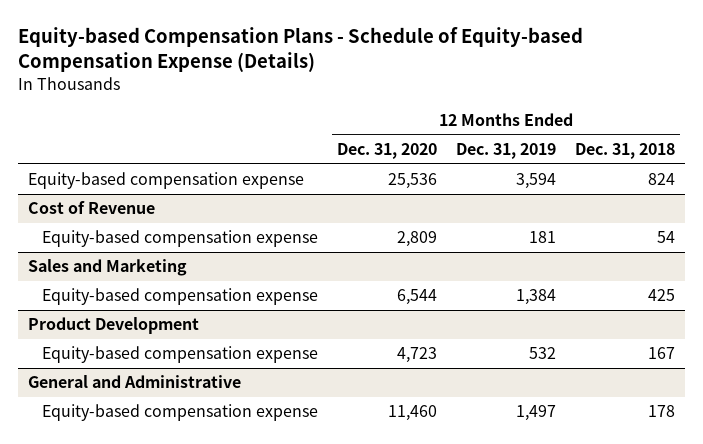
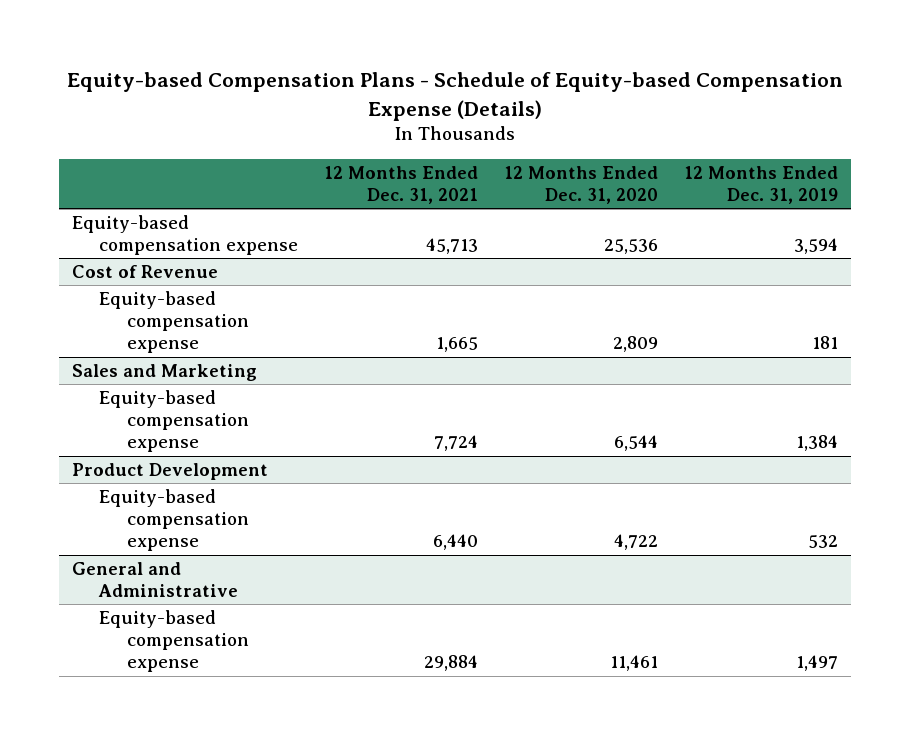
- | 12 Months Ended Dec. 31, 2020 | 12 Months Ended Dec. 31, 2019 | 12 Months Ended Dec. 31, 2018
+ | 12 Months Ended Dec. 31, 2021 | 12 Months Ended Dec. 31, 2020 | 12 Months Ended Dec. 31, 2019
@ Product Development
- Equity-based compensation expense | 4,723 | 532 | 167
+ Equity-based compensation expense | 6,440 | 4,722 | 532
@ General and Administrative
- Equity-based compensation expense | 11,460 | 1,497 | 178
+ Equity-based compensation expense | 29,884 | 11,461 | 1,497

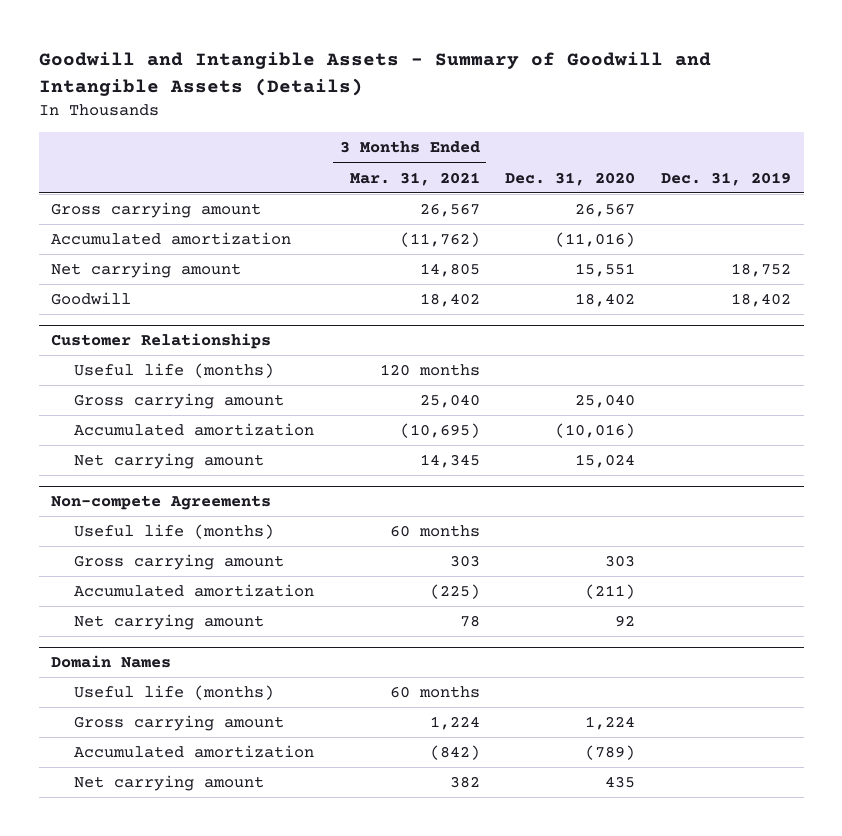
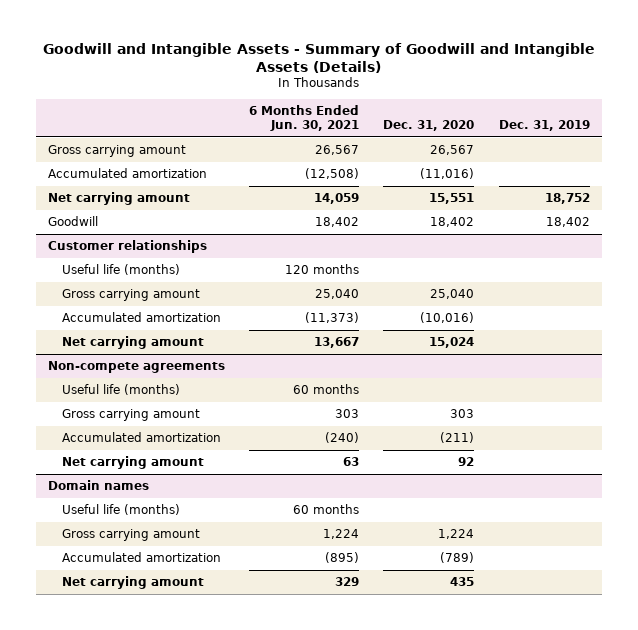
- | 3 Months Ended Mar. 31, 2021 | Dec. 31, 2020 | Dec. 31, 2019
+ | 6 Months Ended Jun. 30, 2021 | Dec. 31, 2020 | Dec. 31, 2019
- Customer Relationships
+ Customer relationships
- Non-compete Agreements
+ Non-compete agreements
- Domain Names
+ Domain names

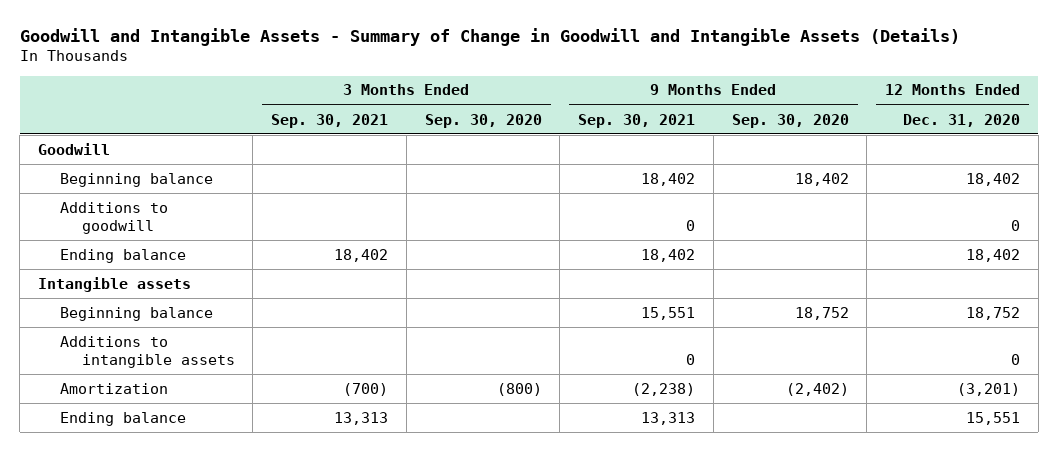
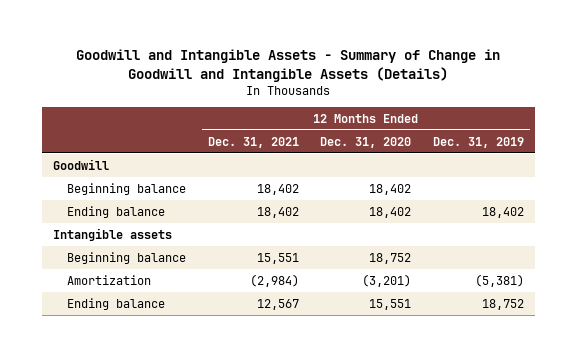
- | 3 Months Ended Sep. 30, 2021 | 3 Months Ended Sep. 30, 2020 | 9 Months Ended Sep. 30, 2021 | 9 Months Ended Sep. 30, 2020 | 12 Months Ended Dec. 31, 2020
+ | 12 Months Ended Dec. 31, 2021 | 12 Months Ended Dec. 31, 2020 | 12 Months Ended Dec. 31, 2019
- Additions to goodwill | | | 0 | | 0
- Additions to intangible assets | | | 0 | | 0

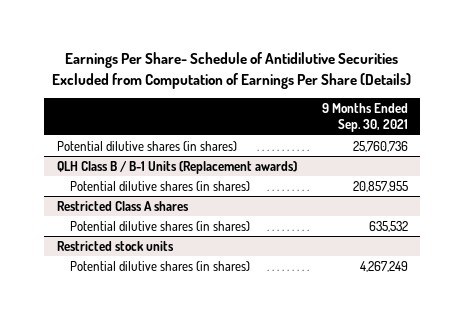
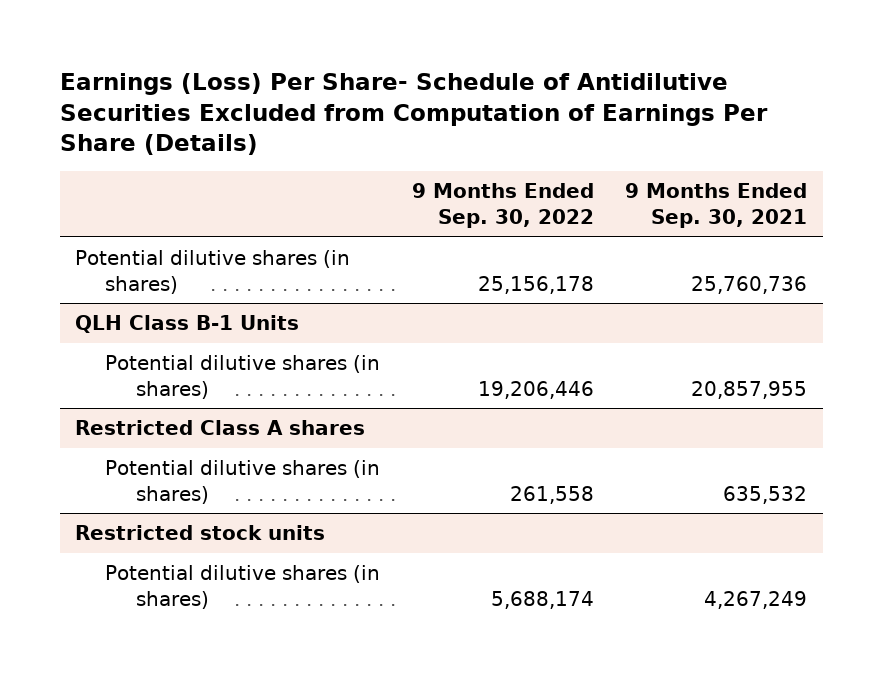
- Earnings Per Share- Schedule of Antidilutive Securities Excluded from Computation of Earnings Per Share (Details)
+ Earnings (Loss) Per Share- Schedule of Antidilutive Securities Excluded from Computation of Earnings Per Share (Details)
- | 9 Months Ended Sep. 30, 2021
+ | 9 Months Ended Sep. 30, 2022 | 9 Months Ended Sep. 30, 2021
- QLH Class B / B-1 Units (Replacement awards)
+ QLH Class B-1 Units

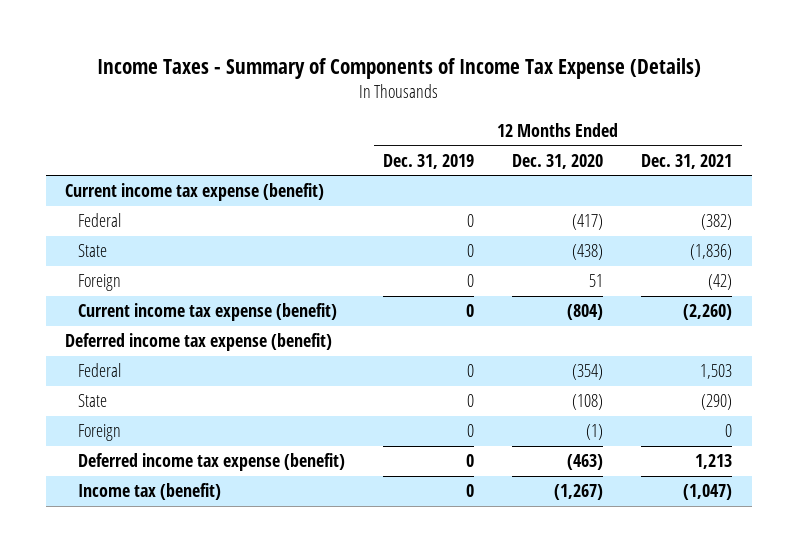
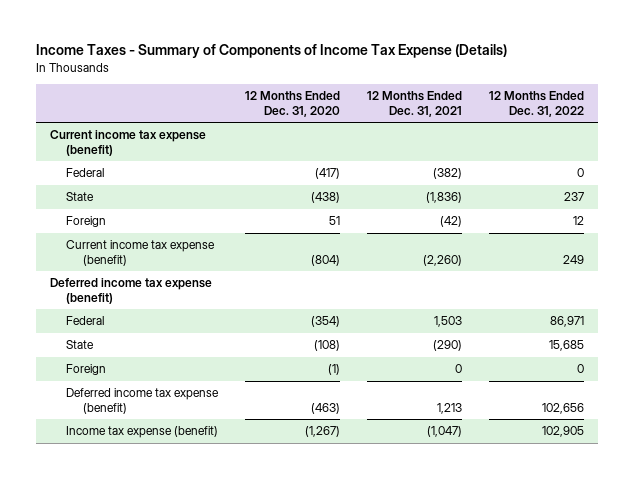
- | 12 Months Ended Dec. 31, 2019 | 12 Months Ended Dec. 31, 2020 | 12 Months Ended Dec. 31, 2021
+ | 12 Months Ended Dec. 31, 2020 | 12 Months Ended Dec. 31, 2021 | 12 Months Ended Dec. 31, 2022
- Income tax (benefit) | 0 | (1,267) | (1,047)
+ Income tax expense (benefit) | (1,267) | (1,047) | 102,905

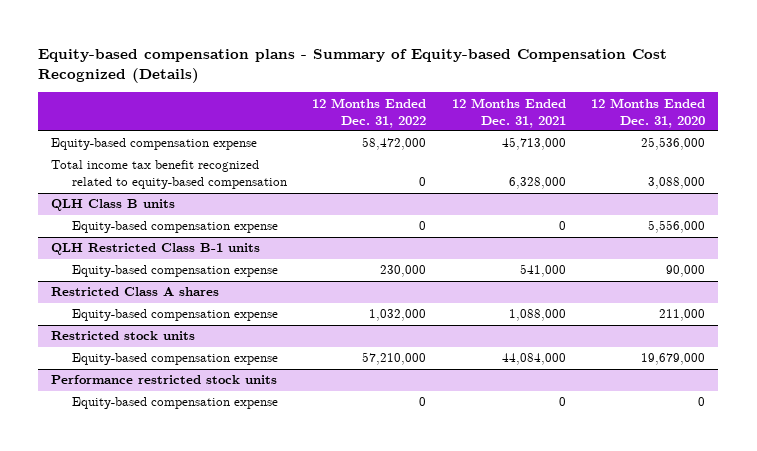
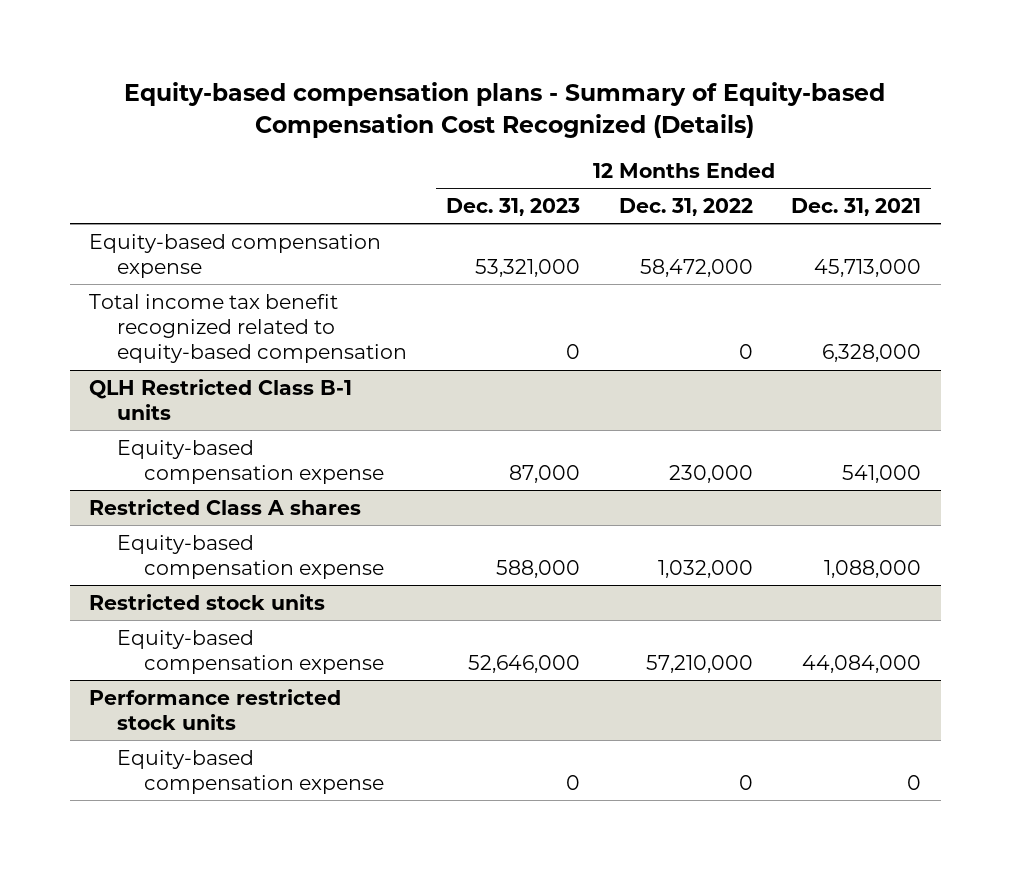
- | 12 Months Ended Dec. 31, 2022 | 12 Months Ended Dec. 31, 2021 | 12 Months Ended Dec. 31, 2020
+ | 12 Months Ended Dec. 31, 2023 | 12 Months Ended Dec. 31, 2022 | 12 Months Ended Dec. 31, 2021
- QLH Class B units
- Equity-based compensation expense | 0 | 0 | 5,556,000

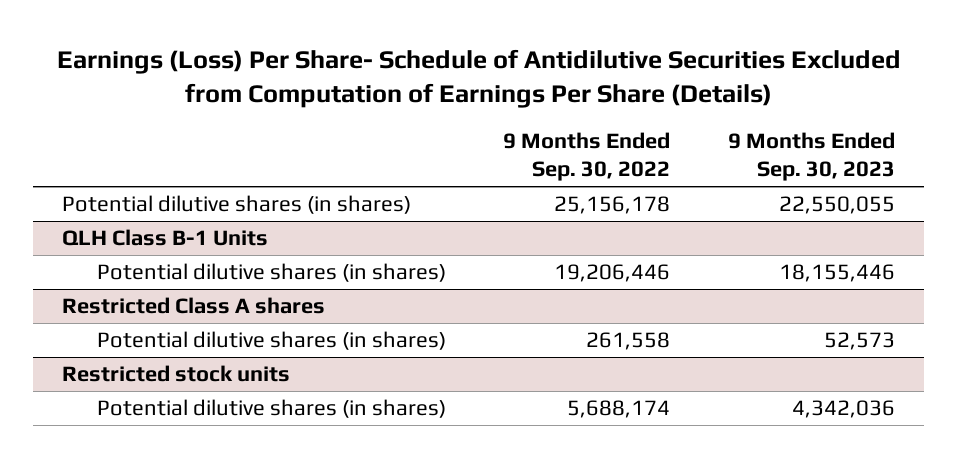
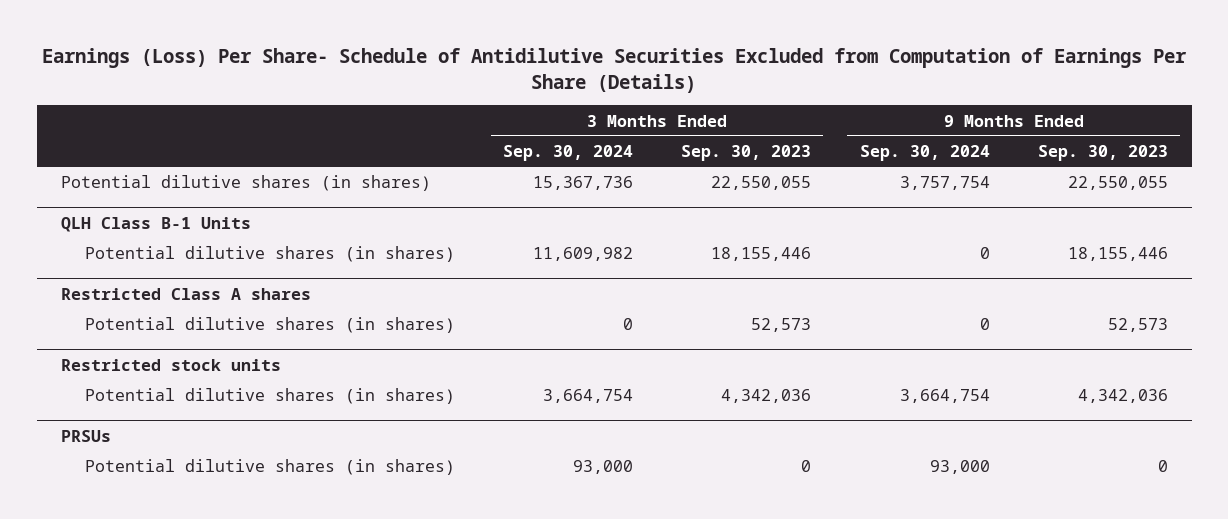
- | 9 Months Ended Sep. 30, 2022 | 9 Months Ended Sep. 30, 2023
+ | 3 Months Ended Sep. 30, 2024 | 3 Months Ended Sep. 30, 2023 | 9 Months Ended Sep. 30, 2024 | 9 Months Ended Sep. 30, 2023
+ PRSUs
+ Potential dilutive shares (in shares) | 93,000 | 0 | 93,000 | 0

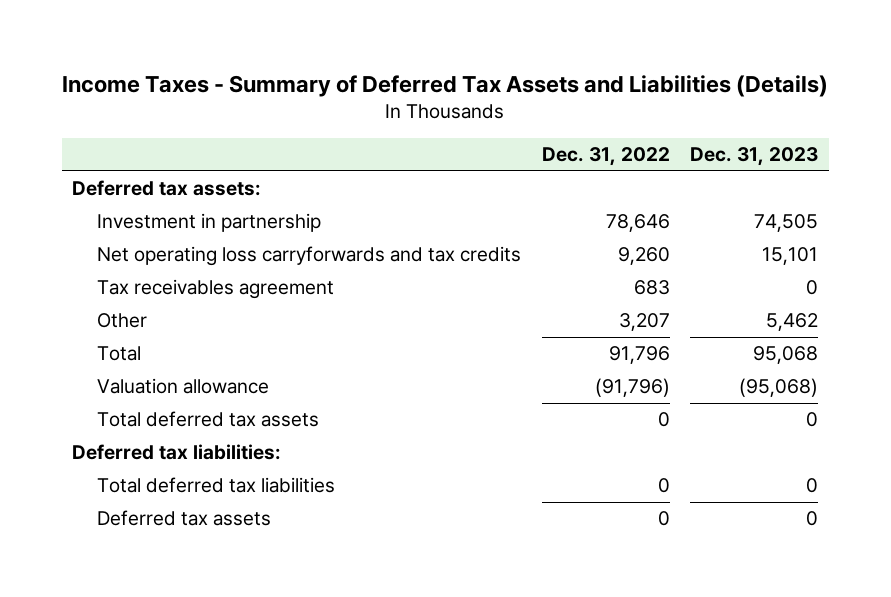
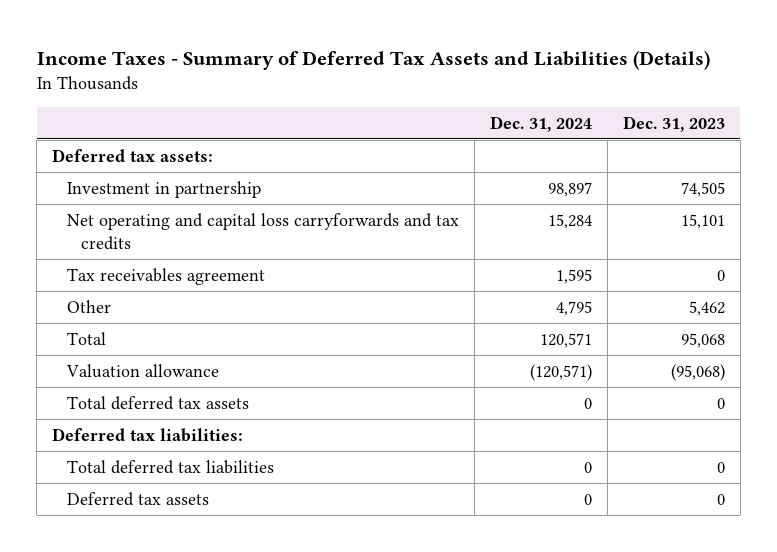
- | Dec. 31, 2022 | Dec. 31, 2023
+ | Dec. 31, 2024 | Dec. 31, 2023
- Net operating loss carryforwards and tax credits | 9,260 | 15,101
+ Net operating and capital loss carryforwards and tax credits | 15,284 | 15,101

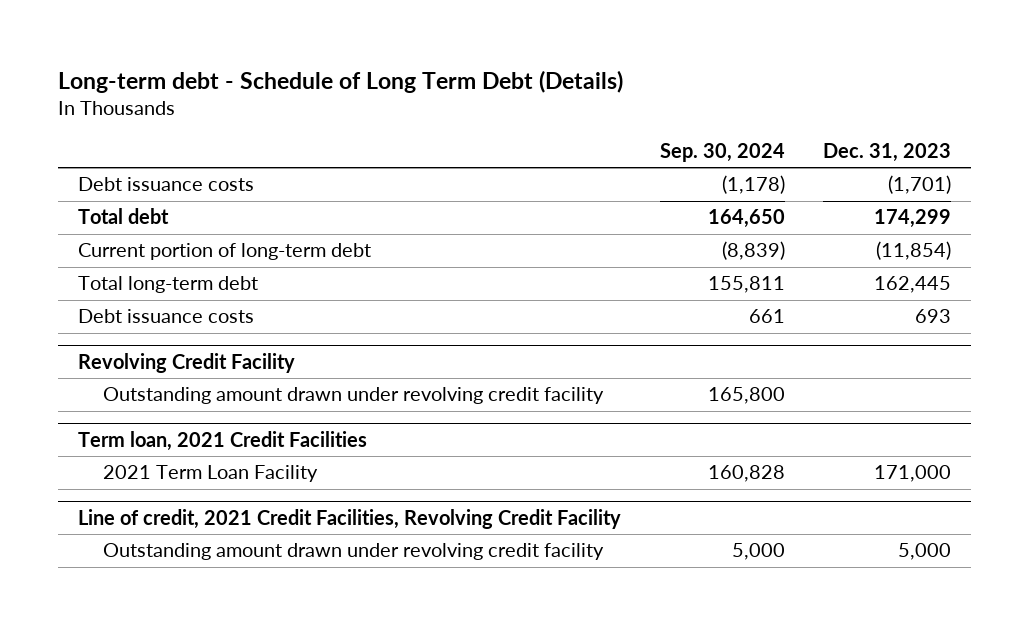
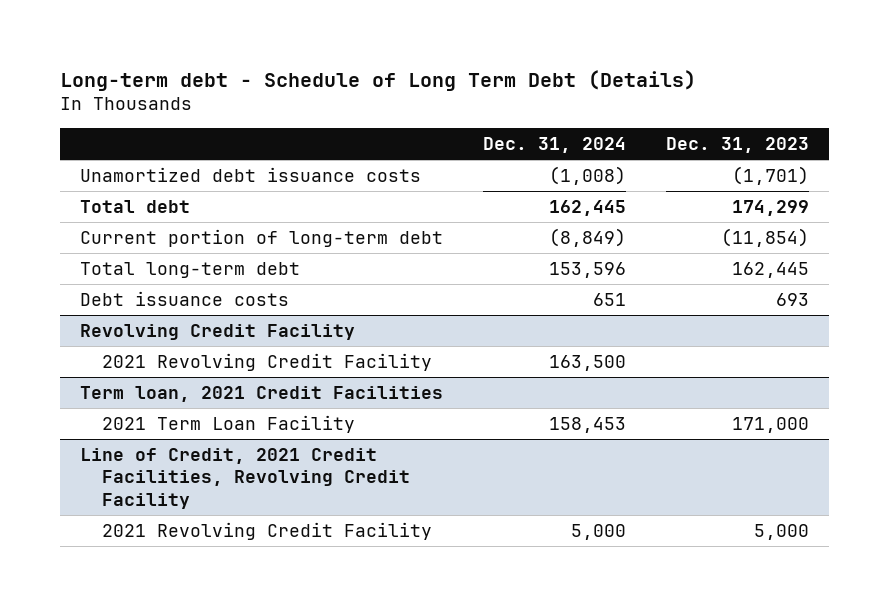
- | Sep. 30, 2024 | Dec. 31, 2023
+ | Dec. 31, 2024 | Dec. 31, 2023
- Debt issuance costs | (1,178) | (1,701)
+ Unamortized debt issuance costs | (1,008) | (1,701)
@ Revolving Credit Facility
- Outstanding amount drawn under revolving credit facility | 165,800 |
+ 2021 Revolving Credit Facility | 163,500 |
- Line of credit, 2021 Credit Facilities, Revolving Credit Facility
- Outstanding amount drawn under revolving credit facility | 5,000 | 5,000
+ Line of Credit, 2021 Credit Facilities, Revolving Credit Facility
+ 2021 Revolving Credit Facility | 5,000 | 5,000

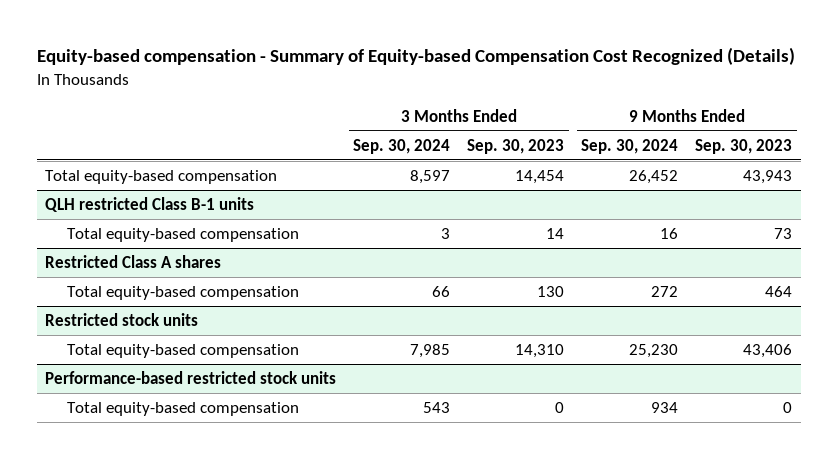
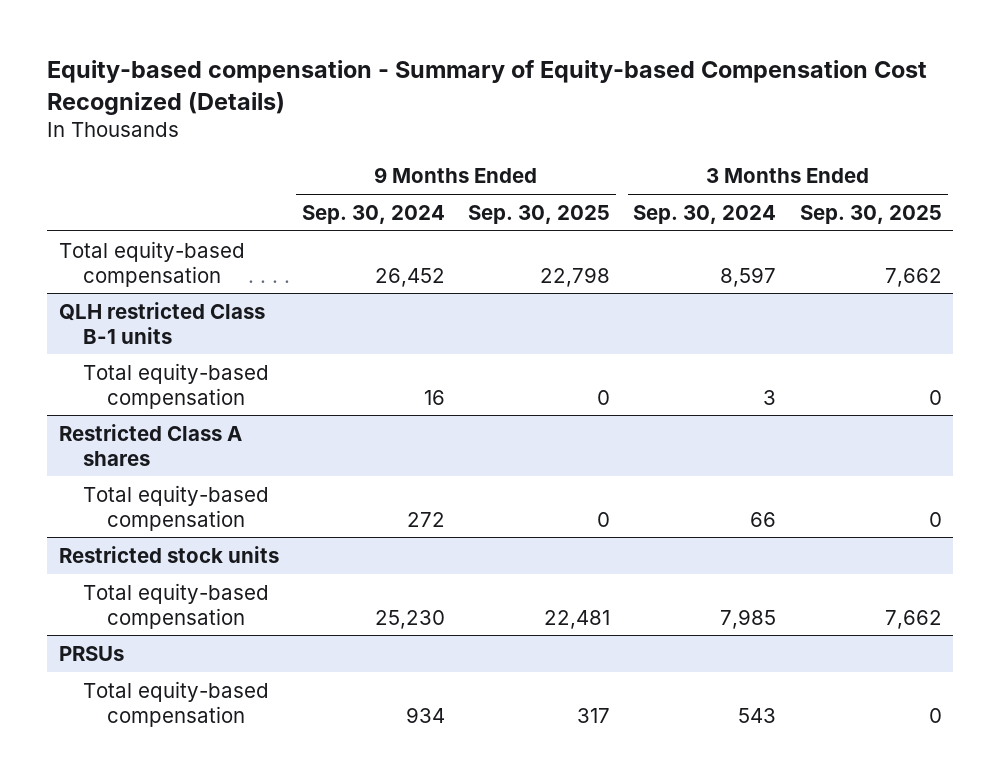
- | 3 Months Ended Sep. 30, 2024 | 3 Months Ended Sep. 30, 2023 | 9 Months Ended Sep. 30, 2024 | 9 Months Ended Sep. 30, 2023
+ | 9 Months Ended Sep. 30, 2024 | 9 Months Ended Sep. 30, 2025 | 3 Months Ended Sep. 30, 2024 | 3 Months Ended Sep. 30, 2025
- Performance-based restricted stock units
+ PRSUs

